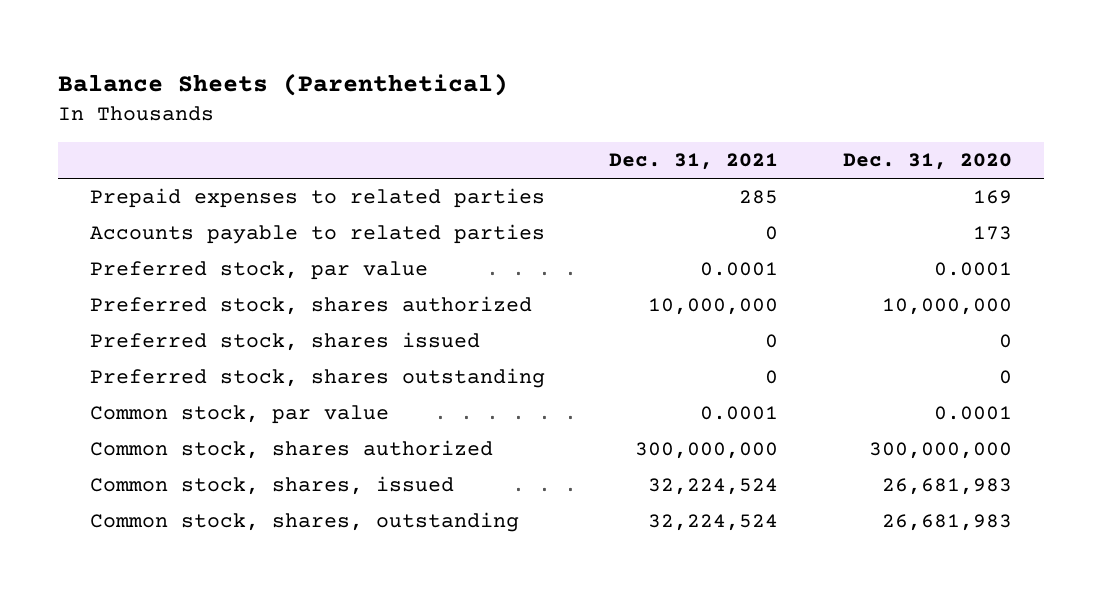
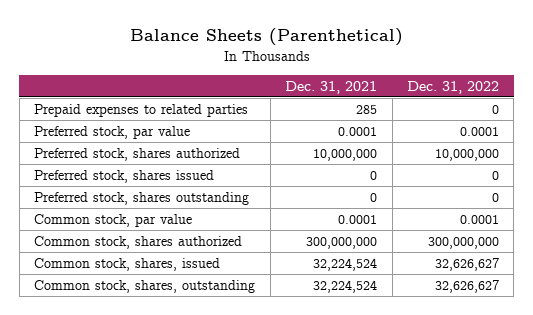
- | Dec. 31, 2021 | Dec. 31, 2020
+ | Dec. 31, 2021 | Dec. 31, 2022
- Accounts payable to related parties | 0 | 173

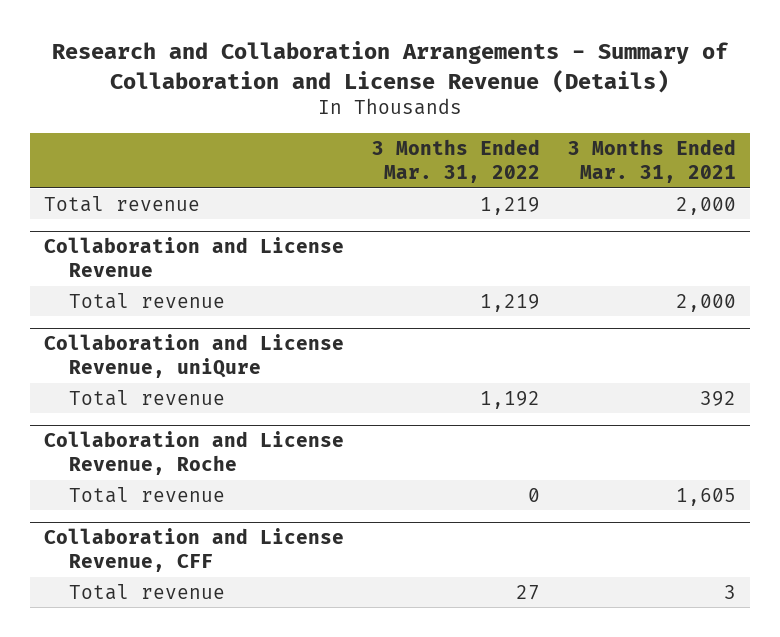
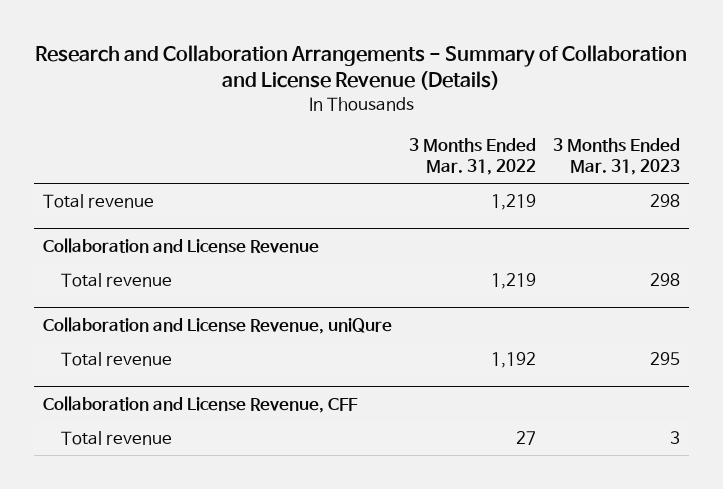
- | 3 Months Ended Mar. 31, 2022 | 3 Months Ended Mar. 31, 2021
+ | 3 Months Ended Mar. 31, 2022 | 3 Months Ended Mar. 31, 2023
- Collaboration and License Revenue, Roche
- Total revenue | 0 | 1,605

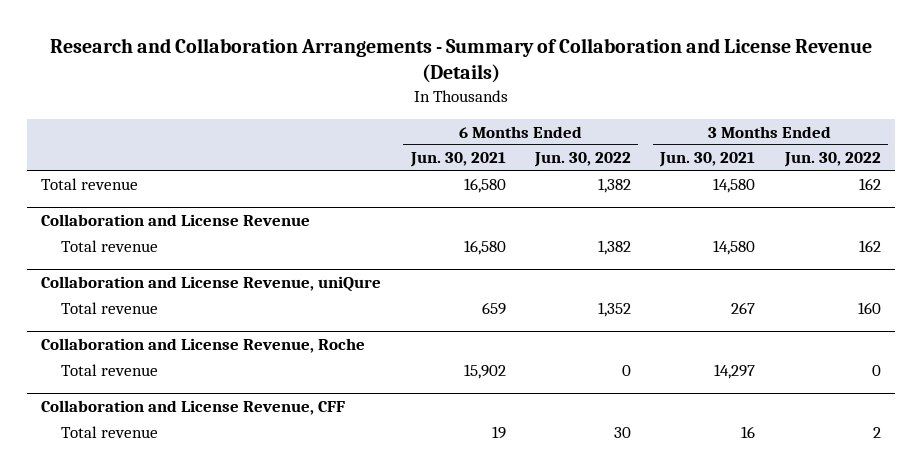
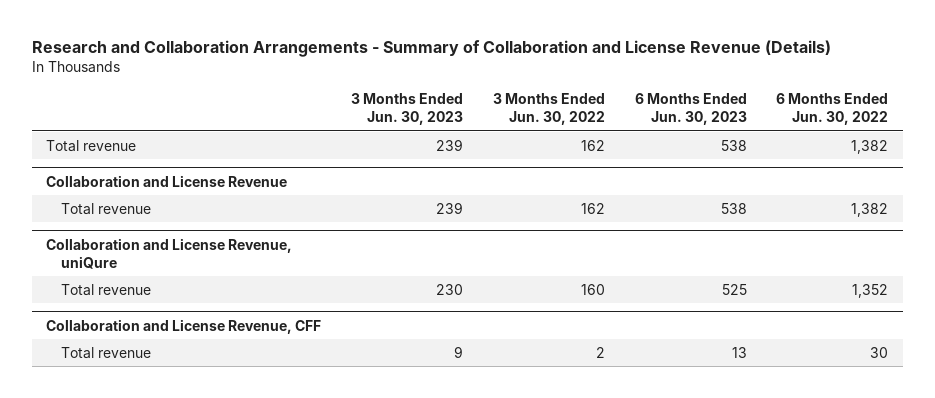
- | 6 Months Ended Jun. 30, 2021 | 6 Months Ended Jun. 30, 2022 | 3 Months Ended Jun. 30, 2021 | 3 Months Ended Jun. 30, 2022
+ | 3 Months Ended Jun. 30, 2023 | 3 Months Ended Jun. 30, 2022 | 6 Months Ended Jun. 30, 2023 | 6 Months Ended Jun. 30, 2022
- Collaboration and License Revenue, Roche
- Total revenue | 15,902 | 0 | 14,297 | 0

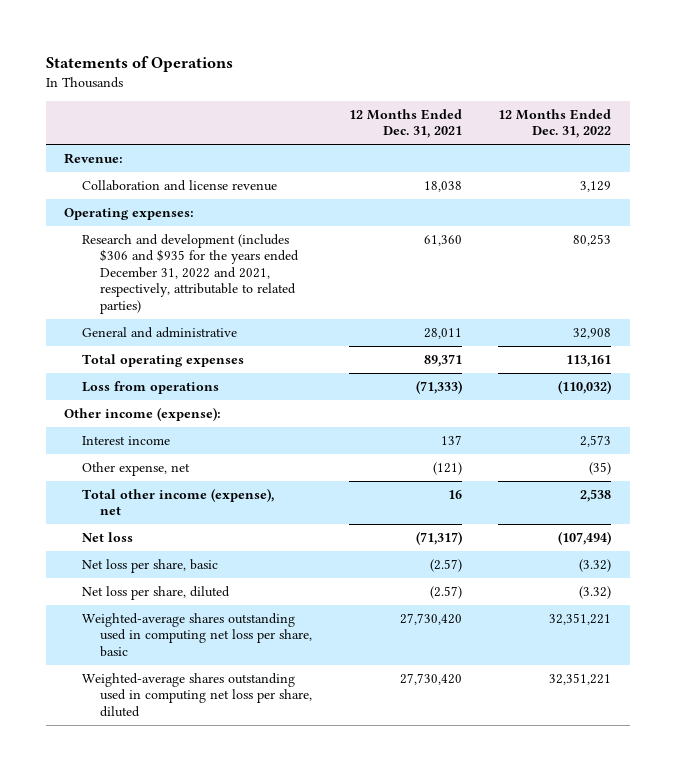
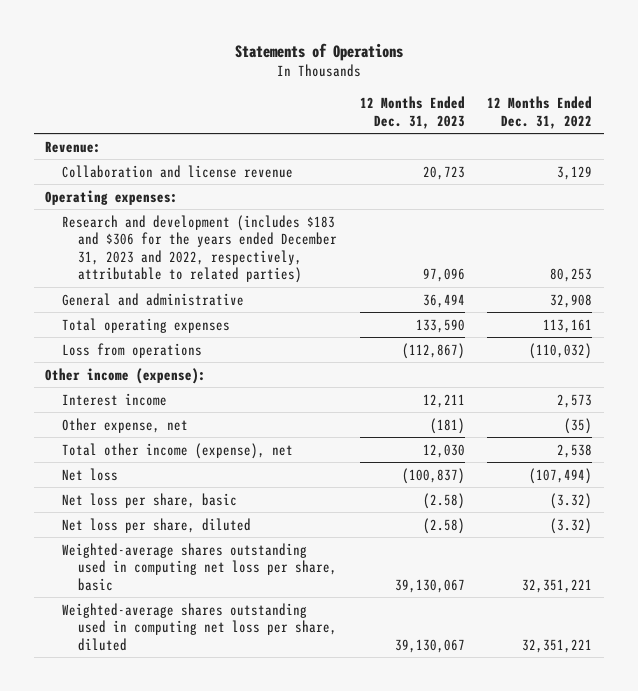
- | 12 Months Ended Dec. 31, 2021 | 12 Months Ended Dec. 31, 2022
+ | 12 Months Ended Dec. 31, 2023 | 12 Months Ended Dec. 31, 2022
- Research and development (includes $306 and $935 for the years ended December 31, 2022 and 2021, respectively, attributable to related parties) | 61,360 | 80,253
+ Research and development (includes $183 and $306 for the years ended December 31, 2023 and 2022, respectively, attributable to related parties) | 97,096 | 80,253

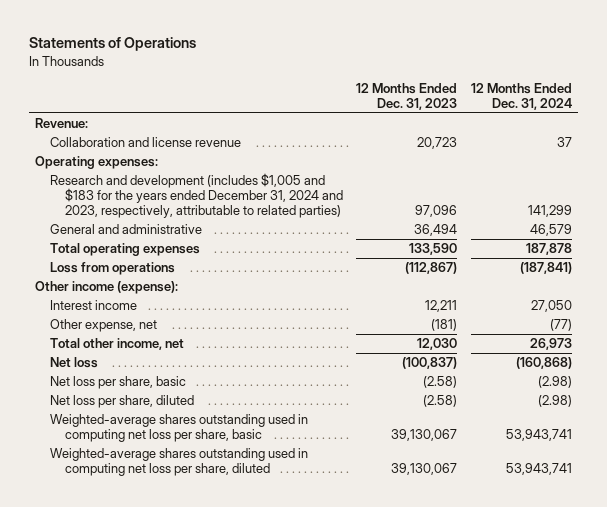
- | 12 Months Ended Dec. 31, 2023 | 12 Months Ended Dec. 31, 2022
+ | 12 Months Ended Dec. 31, 2023 | 12 Months Ended Dec. 31, 2024
- Research and development (includes $183 and $306 for the years ended December 31, 2023 and 2022, respectively, attributable to related parties) | 97,096 | 80,253
+ Research and development (includes $1,005 and $183 for the years ended December 31, 2024 and 2023, respectively, attributable to related parties) | 97,096 | 141,299
- Total other income (expense), net | 12,030 | 2,538
+ Total other income, net | 12,030 | 26,973

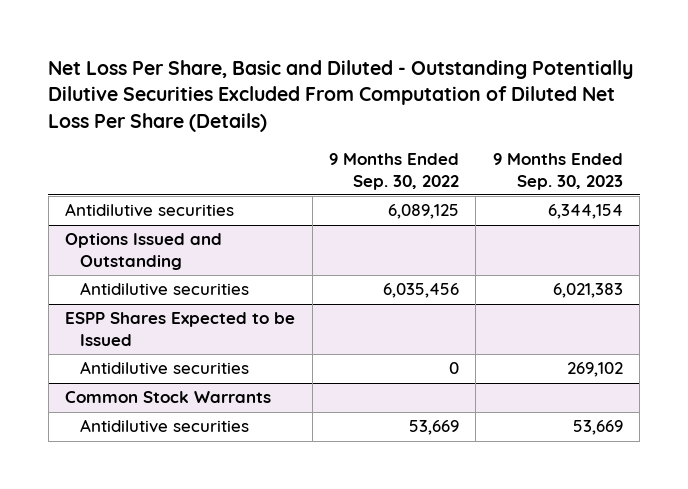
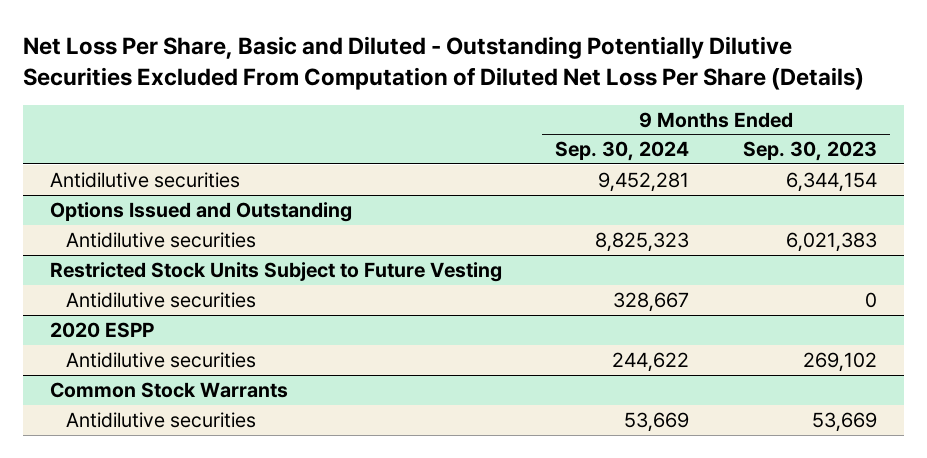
- | 9 Months Ended Sep. 30, 2022 | 9 Months Ended Sep. 30, 2023
+ | 9 Months Ended Sep. 30, 2024 | 9 Months Ended Sep. 30, 2023
- ESPP Shares Expected to be Issued
+ Restricted Stock Units Subject to Future Vesting
+ Antidilutive securities | 328,667 | 0
+ 2020 ESPP

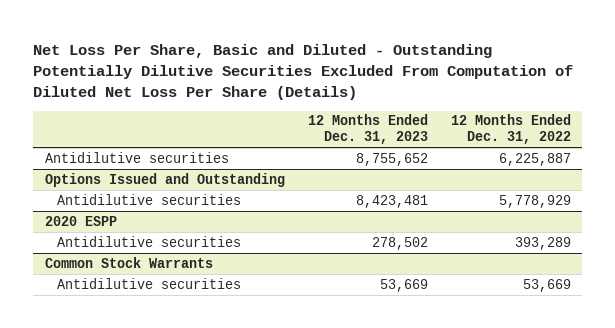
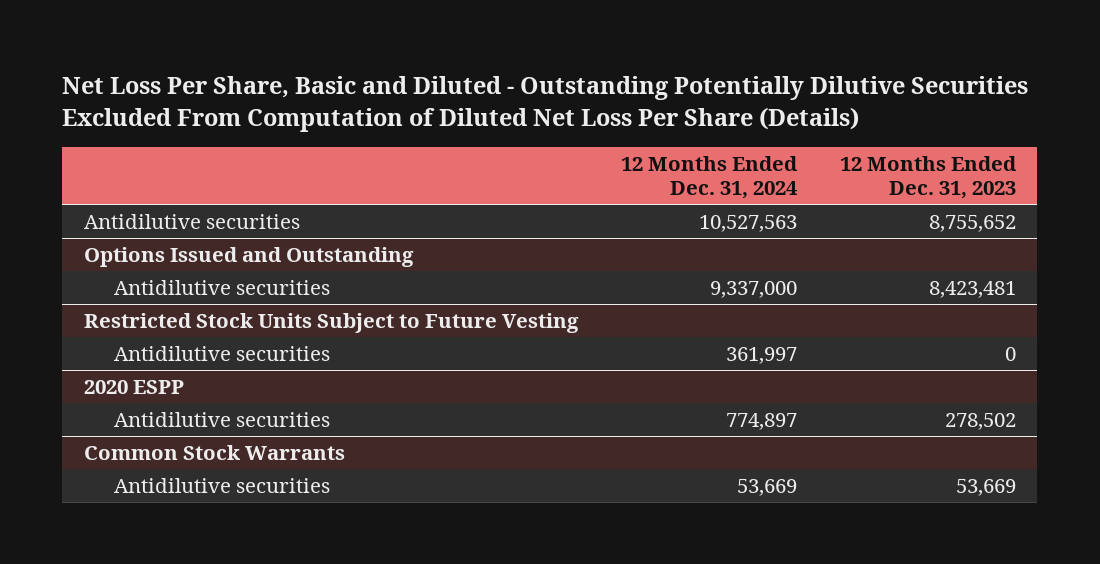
- | 12 Months Ended Dec. 31, 2023 | 12 Months Ended Dec. 31, 2022
+ | 12 Months Ended Dec. 31, 2024 | 12 Months Ended Dec. 31, 2023
+ Restricted Stock Units Subject to Future Vesting
+ Antidilutive securities | 361,997 | 0

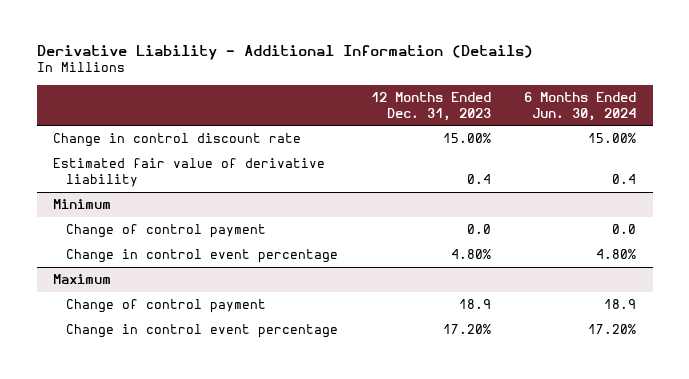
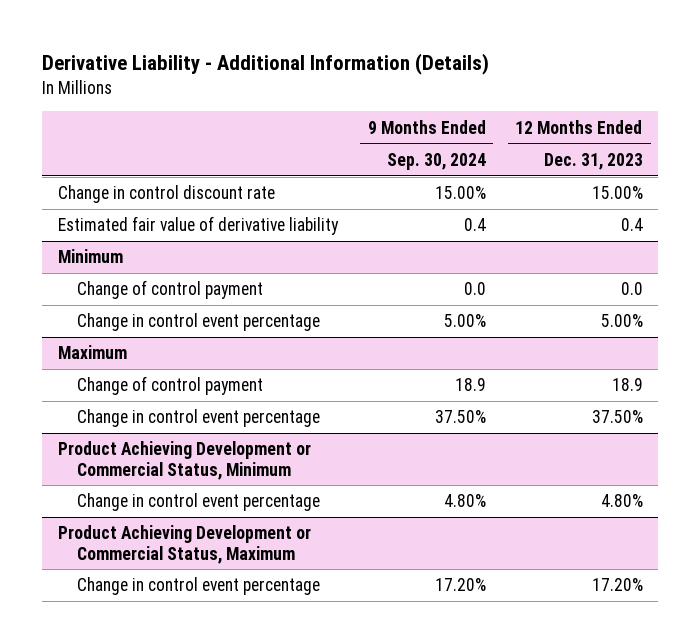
- | 12 Months Ended Dec. 31, 2023 | 6 Months Ended Jun. 30, 2024
+ | 9 Months Ended Sep. 30, 2024 | 12 Months Ended Dec. 31, 2023
@ Minimum
- Change in control event percentage | 4.80% | 4.80%
+ Change in control event percentage | 5.00% | 5.00%
@ Maximum
+ Change in control event percentage | 37.50% | 37.50%
+ Product Achieving Development or Commercial Status, Minimum
+ Change in control event percentage | 4.80% | 4.80%
+ Product Achieving Development or Commercial Status, Maximum

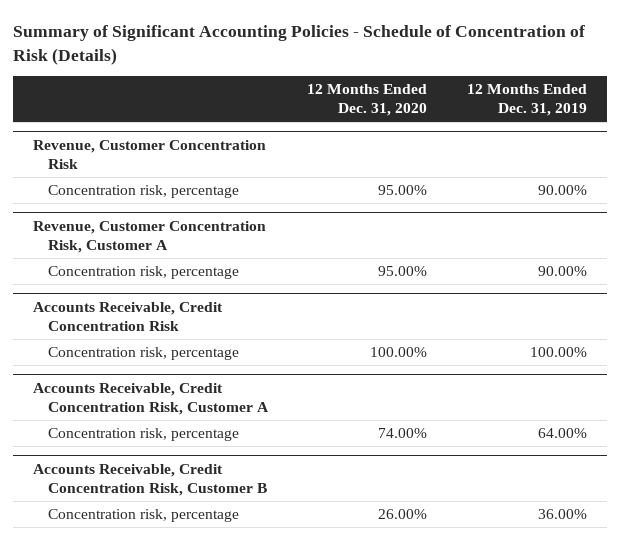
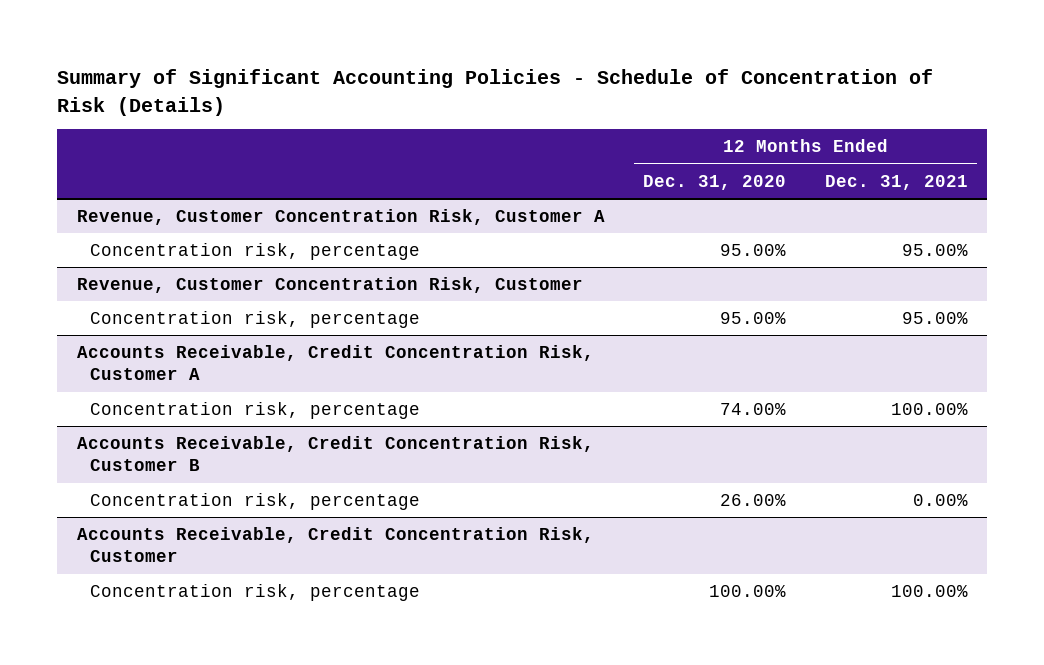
- | 12 Months Ended Dec. 31, 2020 | 12 Months Ended Dec. 31, 2019
+ | 12 Months Ended Dec. 31, 2020 | 12 Months Ended Dec. 31, 2021
- Revenue, Customer Concentration Risk
- Concentration risk, percentage | 95.00% | 90.00%
- Accounts Receivable, Credit Concentration Risk
- Concentration risk, percentage | 100.00% | 100.00%
+ Revenue, Customer Concentration Risk, Customer
+ Concentration risk, percentage | 95.00% | 95.00%
+ Accounts Receivable, Credit Concentration Risk, Customer
+ Concentration risk, percentage | 100.00% | 100.00%

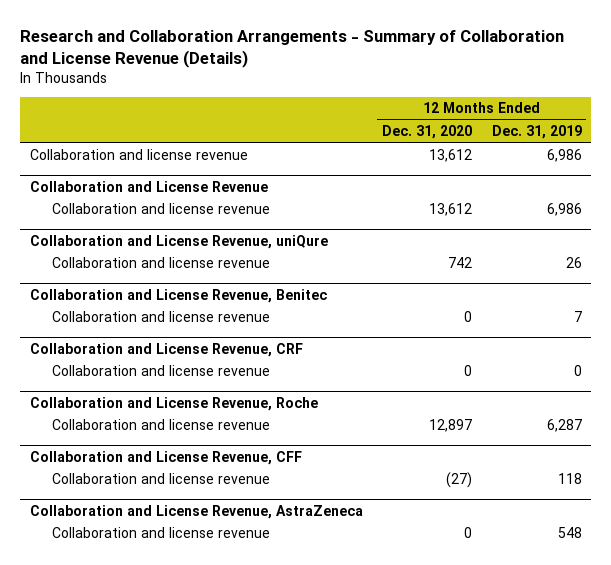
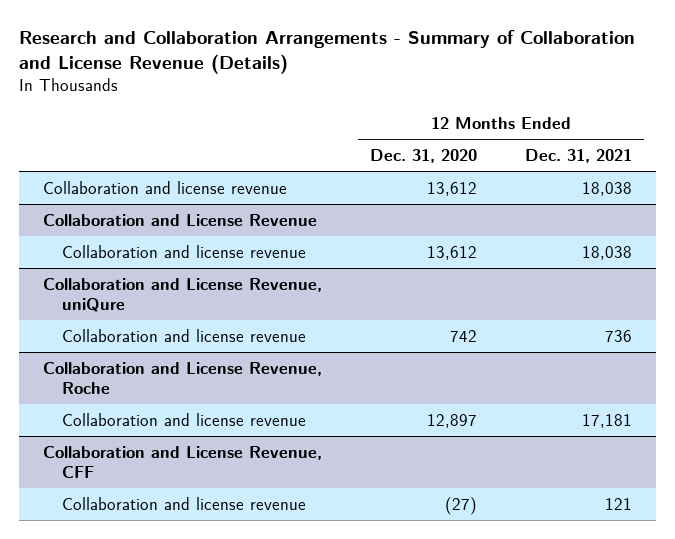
- | 12 Months Ended Dec. 31, 2020 | 12 Months Ended Dec. 31, 2019
+ | 12 Months Ended Dec. 31, 2020 | 12 Months Ended Dec. 31, 2021
- Collaboration and License Revenue, Benitec
- Collaboration and license revenue | 0 | 7
- Collaboration and License Revenue, CRF
- Collaboration and license revenue | 0 | 0
- Collaboration and License Revenue, AstraZeneca
- Collaboration and license revenue | 0 | 548

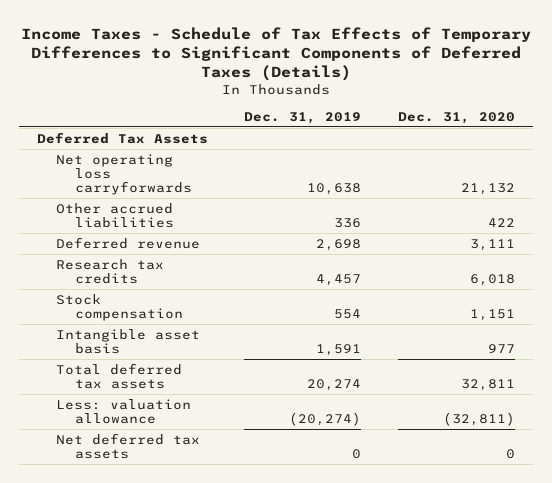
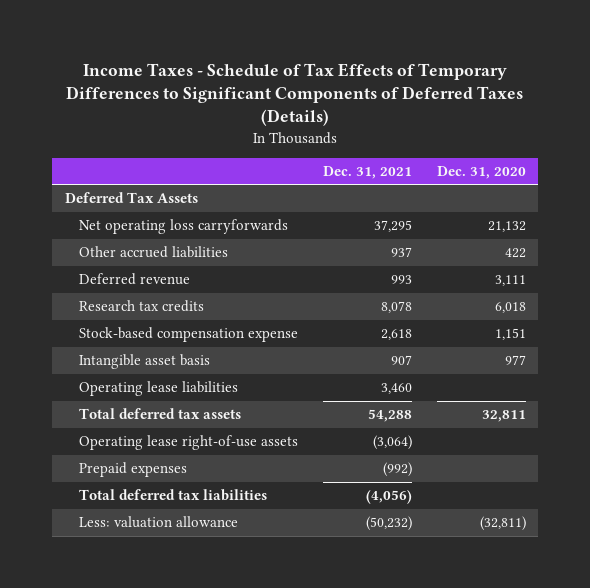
- | Dec. 31, 2019 | Dec. 31, 2020
+ | Dec. 31, 2021 | Dec. 31, 2020
- Stock compensation | 554 | 1,151
+ Stock-based compensation expense | 2,618 | 1,151
+ Operating lease liabilities | 3,460 |
+ Operating lease right-of-use assets | (3,064) |
+ Prepaid expenses | (992) |
+ Total deferred tax liabilities | (4,056) |
- Net deferred tax assets | 0 | 0

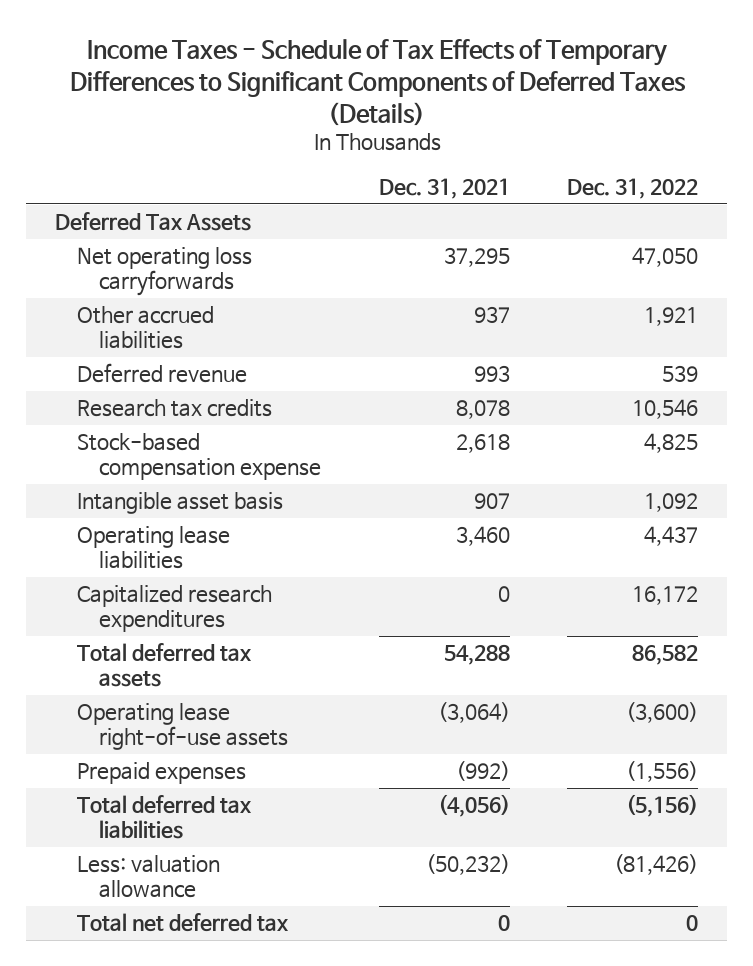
- | Dec. 31, 2021 | Dec. 31, 2020
+ | Dec. 31, 2021 | Dec. 31, 2022
+ Capitalized research expenditures | 0 | 16,172
+ Total net deferred tax | 0 | 0

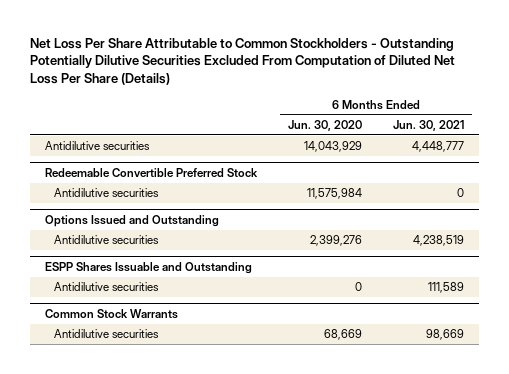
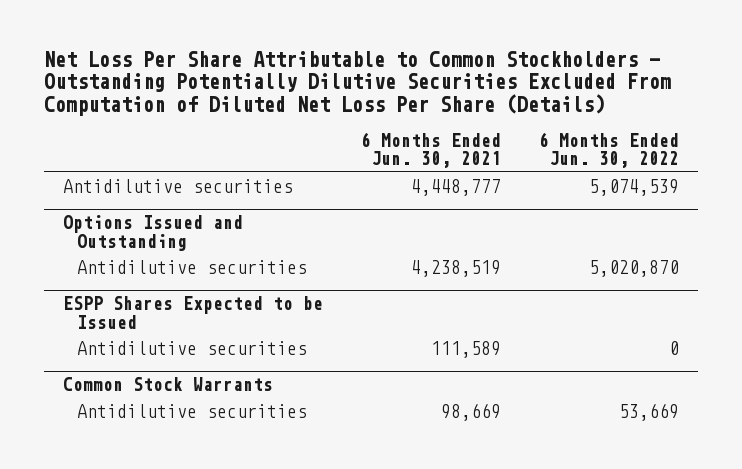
- | 6 Months Ended Jun. 30, 2020 | 6 Months Ended Jun. 30, 2021
+ | 6 Months Ended Jun. 30, 2021 | 6 Months Ended Jun. 30, 2022
- Redeemable Convertible Preferred Stock
- Antidilutive securities | 11,575,984 | 0
- ESPP Shares Issuable and Outstanding
+ ESPP Shares Expected to be Issued

